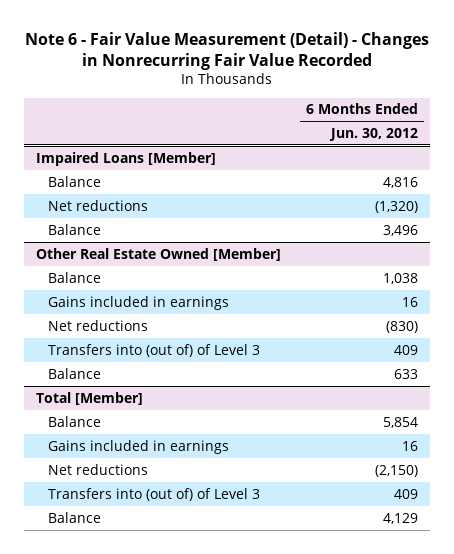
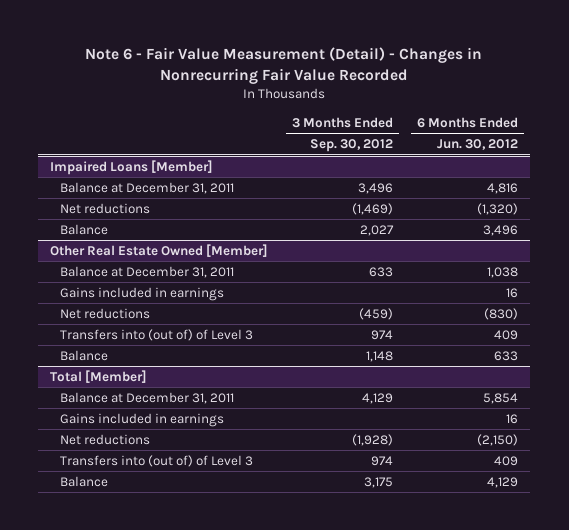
- | 6 Months Ended Jun. 30, 2012
+ | 3 Months Ended Sep. 30, 2012 | 6 Months Ended Jun. 30, 2012
@ Impaired Loans [Member]
- Balance | 4,816
+ Balance at December 31, 2011 | 3,496 | 4,816
@ Other Real Estate Owned [Member]
- Balance | 1,038
+ Balance at December 31, 2011 | 633 | 1,038
@ Total [Member]
- Balance | 5,854
+ Balance at December 31, 2011 | 4,129 | 5,854

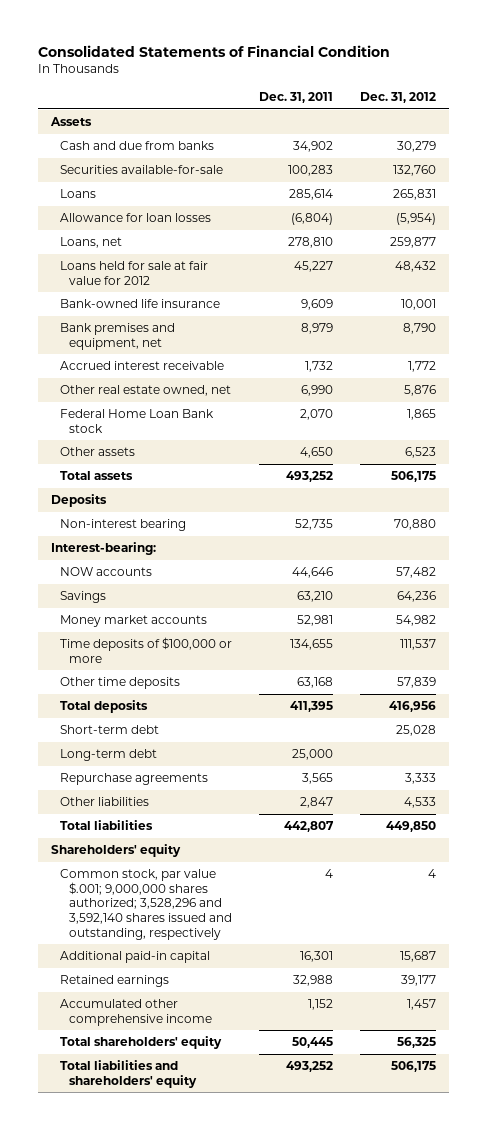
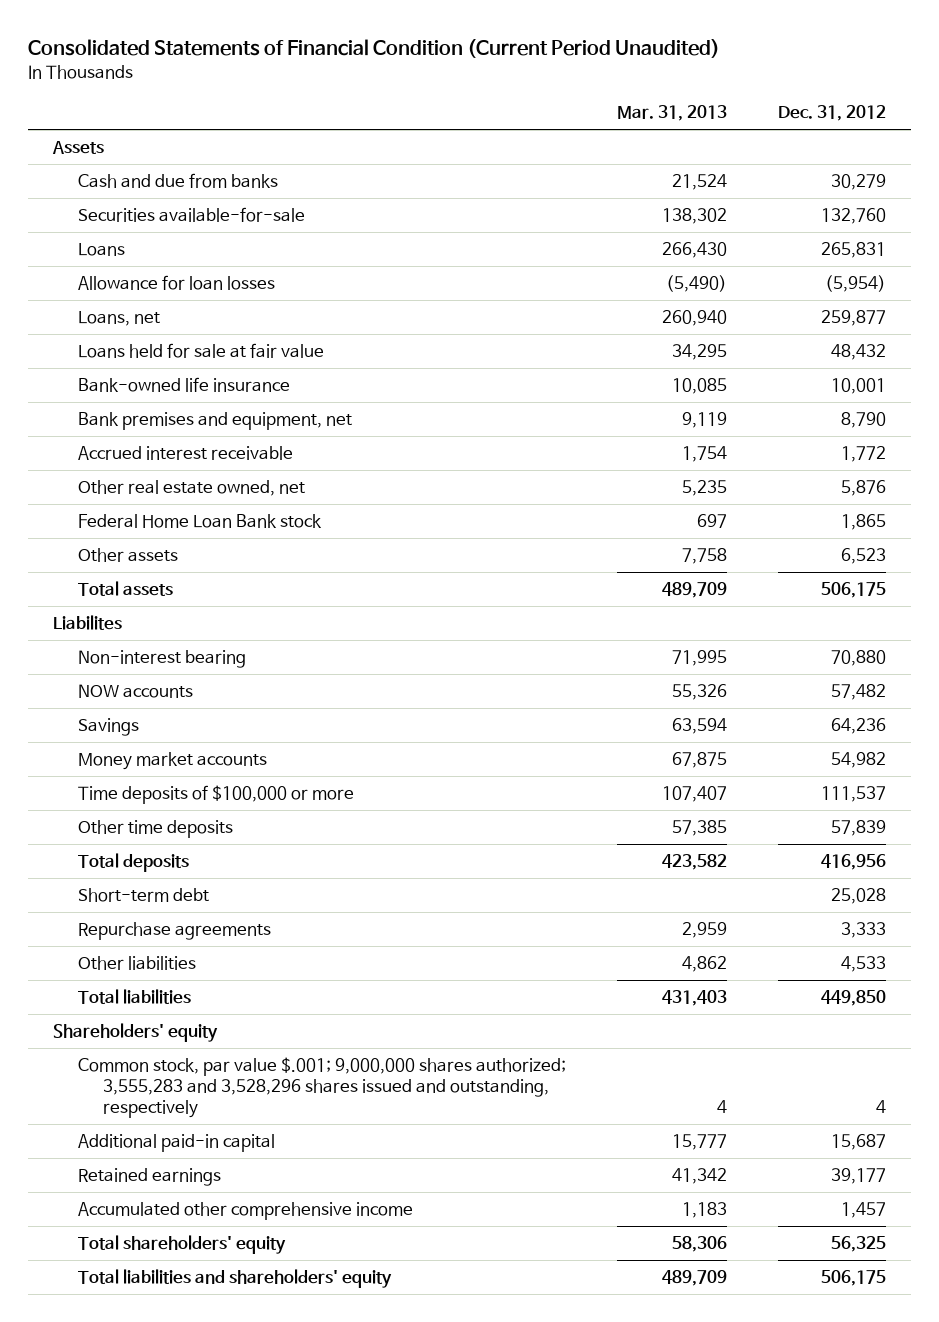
- Consolidated Statements of Financial Condition
+ Consolidated Statements of Financial Condition (Current Period Unaudited)
- | Dec. 31, 2011 | Dec. 31, 2012
+ | Mar. 31, 2013 | Dec. 31, 2012
- Loans held for sale at fair value for 2012 | 45,227 | 48,432
+ Loans held for sale at fair value | 34,295 | 48,432
- Deposits
+ Liabilites
- Interest-bearing:
- Long-term debt | 25,000 |
- Common stock, par value $.001; 9,000,000 shares authorized; 3,528,296 and 3,592,140 shares issued and outstanding, respectively | 4 | 4
+ Common stock, par value $.001; 9,000,000 shares authorized; 3,555,283 and 3,528,296 shares issued and outstanding, respectively | 4 | 4

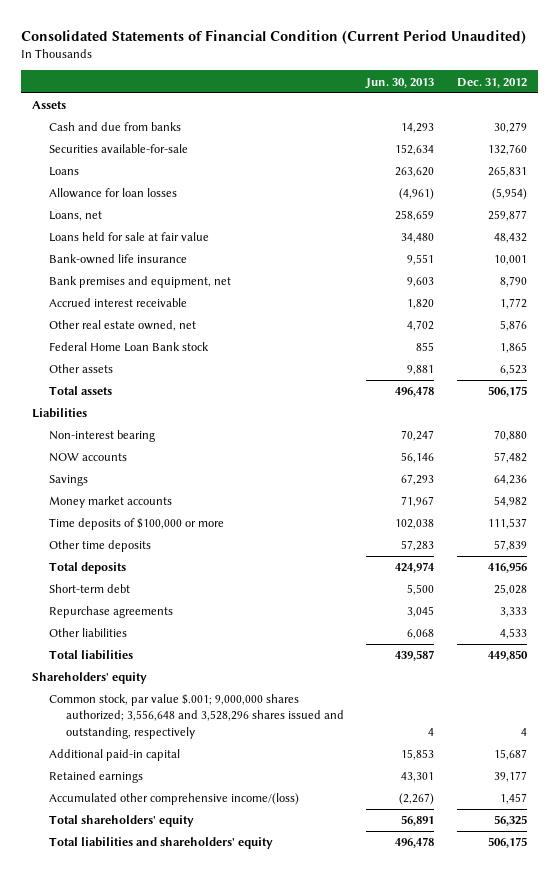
- | Mar. 31, 2013 | Dec. 31, 2012
+ | Jun. 30, 2013 | Dec. 31, 2012
- Liabilites
+ Liabilities
- Common stock, par value $.001; 9,000,000 shares authorized; 3,555,283 and 3,528,296 shares issued and outstanding, respectively | 4 | 4
+ Common stock, par value $.001; 9,000,000 shares authorized; 3,556,648 and 3,528,296 shares issued and outstanding, respectively | 4 | 4
- Accumulated other comprehensive income | 1,183 | 1,457
+ Accumulated other comprehensive income/(loss) | (2,267) | 1,457

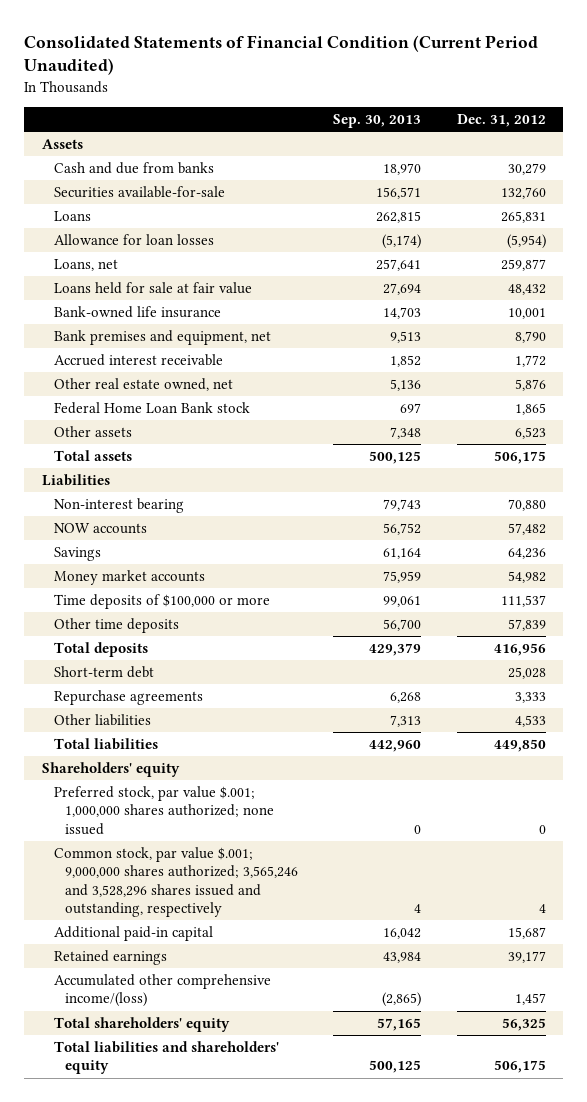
- | Jun. 30, 2013 | Dec. 31, 2012
+ | Sep. 30, 2013 | Dec. 31, 2012
- Common stock, par value $.001; 9,000,000 shares authorized; 3,556,648 and 3,528,296 shares issued and outstanding, respectively | 4 | 4
+ Preferred stock, par value $.001; 1,000,000 shares authorized; none issued | 0 | 0
+ Common stock, par value $.001; 9,000,000 shares authorized; 3,565,246 and 3,528,296 shares issued and outstanding, respectively | 4 | 4

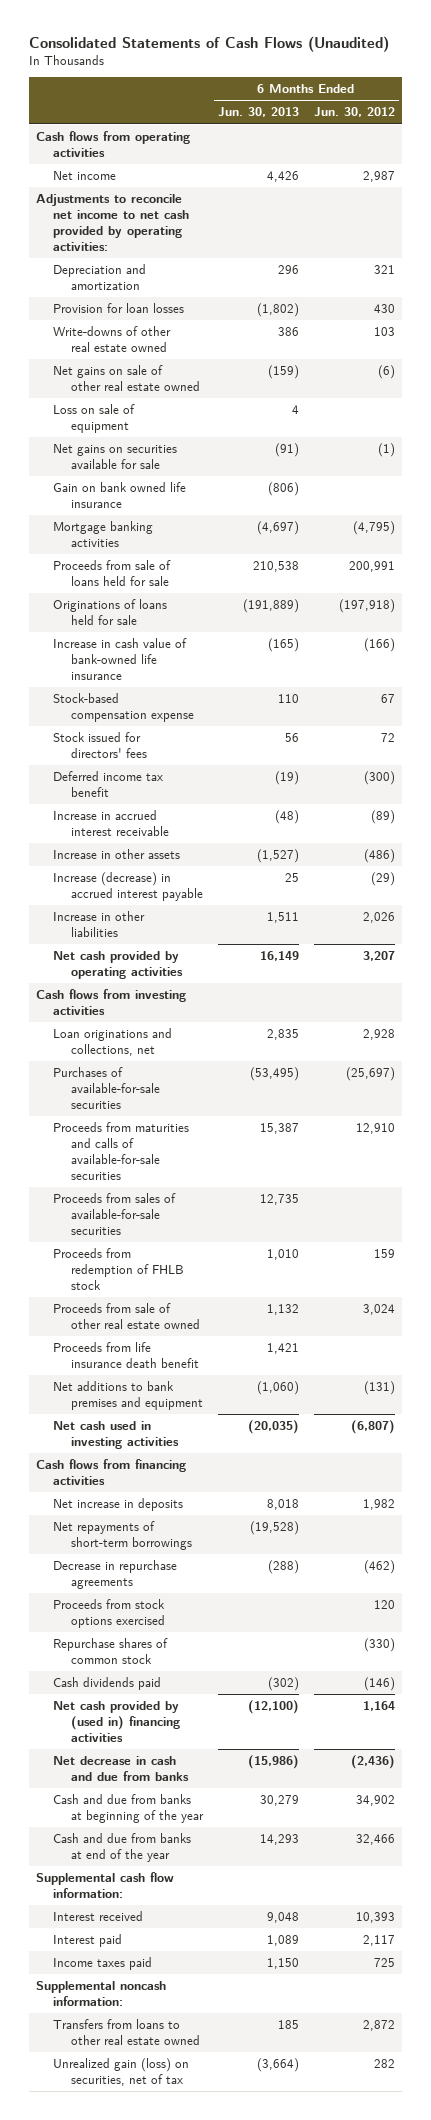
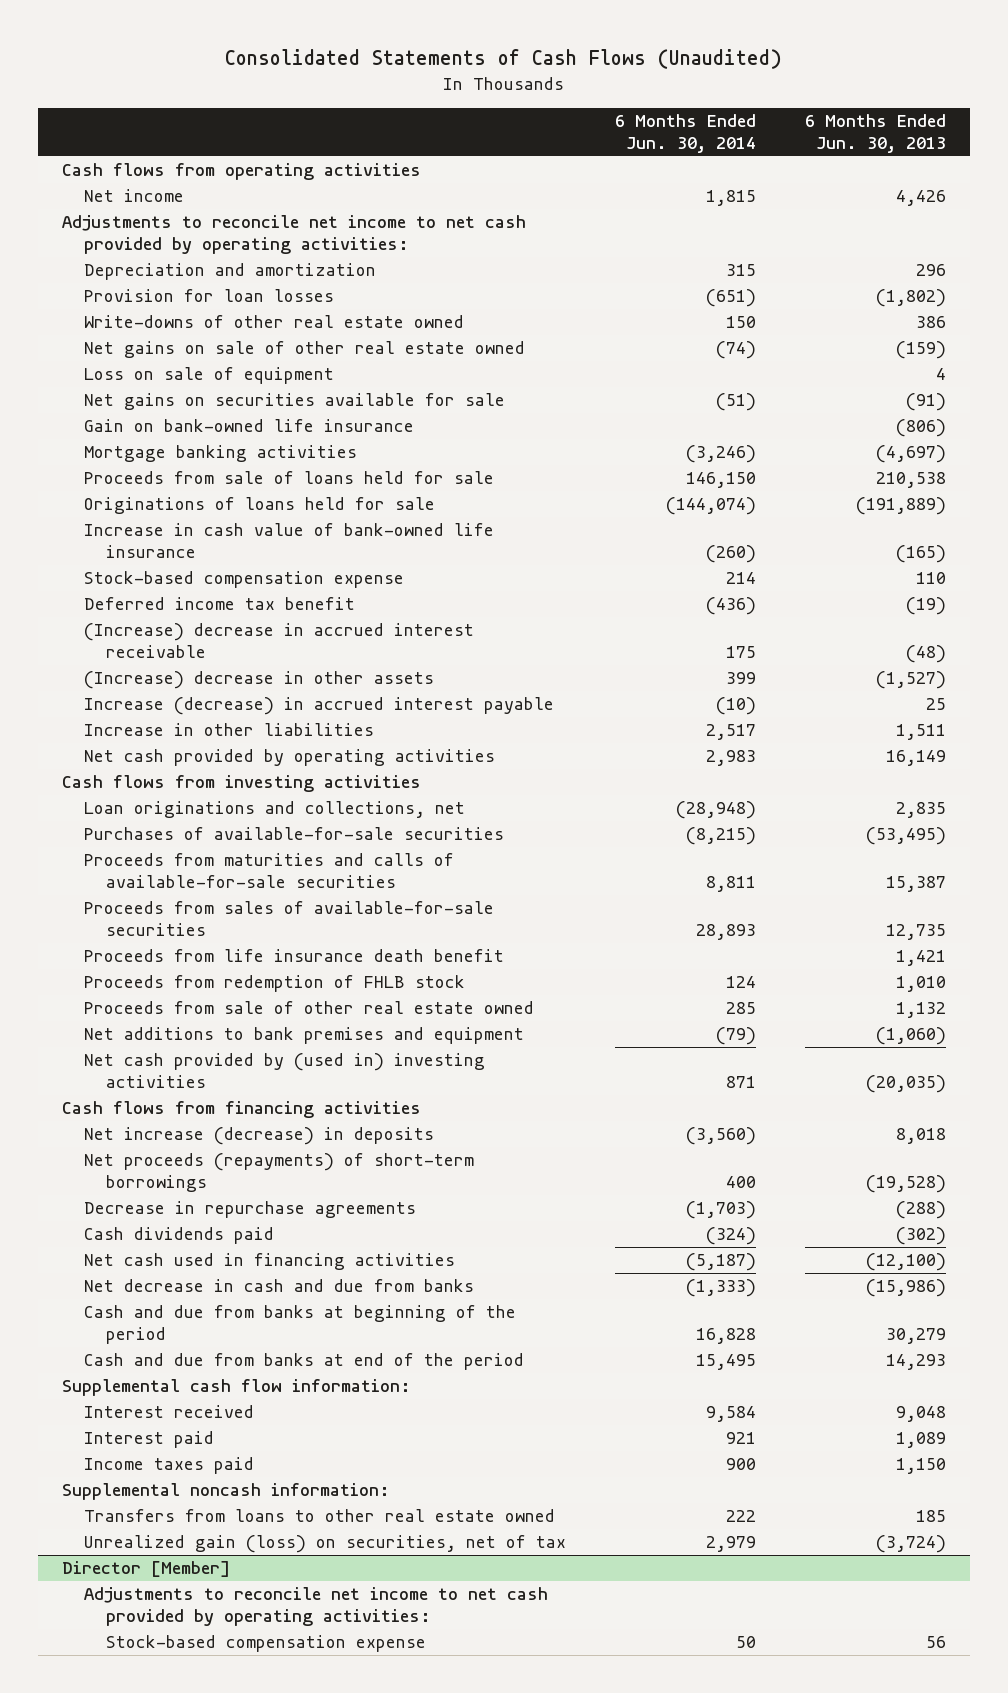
- | 6 Months Ended Jun. 30, 2013 | 6 Months Ended Jun. 30, 2012
+ | 6 Months Ended Jun. 30, 2014 | 6 Months Ended Jun. 30, 2013
- Gain on bank owned life insurance | (806) |
+ Gain on bank-owned life insurance | | (806)
- Stock issued for directors' fees | 56 | 72
- Increase in accrued interest receivable | (48) | (89)
- Increase in other assets | (1,527) | (486)
+ (Increase) decrease in accrued interest receivable | 175 | (48)
+ (Increase) decrease in other assets | 399 | (1,527)
moved up: Proceeds from life insurance death benefit | | 1,421
- Net cash used in investing activities | (20,035) | (6,807)
+ Net cash provided by (used in) investing activities | 871 | (20,035)
- Net increase in deposits | 8,018 | 1,982
- Net repayments of short-term borrowings | (19,528) |
+ Net increase (decrease) in deposits | (3,560) | 8,018
+ Net proceeds (repayments) of short-term borrowings | 400 | (19,528)
- Proceeds from stock options exercised | | 120
- Repurchase shares of common stock | | (330)
- Net cash provided by (used in) financing activities | (12,100) | 1,164
+ Net cash used in financing activities | (5,187) | (12,100)
- Cash and due from banks at beginning of the year | 30,279 | 34,902
- Cash and due from banks at end of the year | 14,293 | 32,466
+ Cash and due from banks at beginning of the period | 16,828 | 30,279
+ Cash and due from banks at end of the period | 15,495 | 14,293
- Unrealized gain (loss) on securities, net of tax | (3,664) | 282
+ Unrealized gain (loss) on securities, net of tax | 2,979 | (3,724)
+ Director [Member]
+ Adjustments to reconcile net income to net cash provided by operating activities:
+ Stock-based compensation expense | 50 | 56

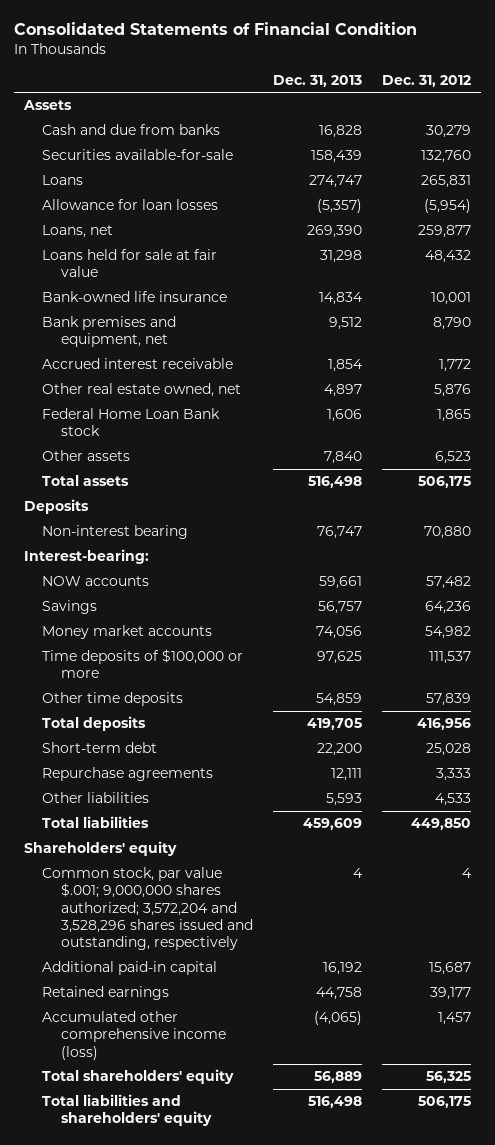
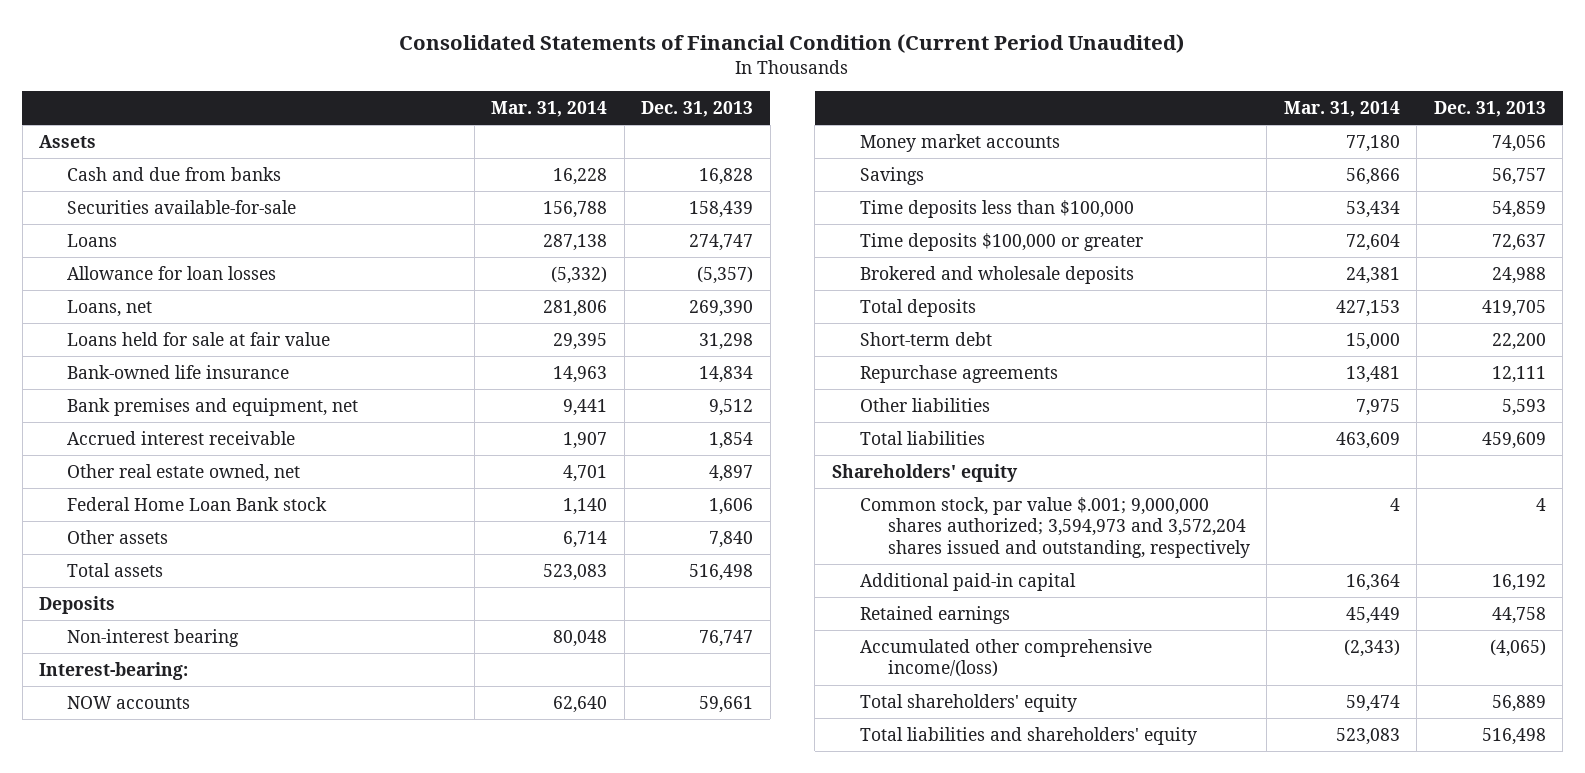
- Consolidated Statements of Financial Condition
+ Consolidated Statements of Financial Condition (Current Period Unaudited)
- | Dec. 31, 2013 | Dec. 31, 2012
+ | Mar. 31, 2014 | Dec. 31, 2013
- Time deposits of $100,000 or more | 97,625 | 111,537
- Other time deposits | 54,859 | 57,839
moved down: Savings | 56,866 | 56,757
+ Time deposits less than $100,000 | 53,434 | 54,859
+ Time deposits $100,000 or greater | 72,604 | 72,637
+ Brokered and wholesale deposits | 24,381 | 24,988
- Common stock, par value $.001; 9,000,000 shares authorized; 3,572,204 and 3,528,296 shares issued and outstanding, respectively | 4 | 4
+ Common stock, par value $.001; 9,000,000 shares authorized; 3,594,973 and 3,572,204 shares issued and outstanding, respectively | 4 | 4
- Accumulated other comprehensive income (loss) | (4,065) | 1,457
+ Accumulated other comprehensive income/(loss) | (2,343) | (4,065)

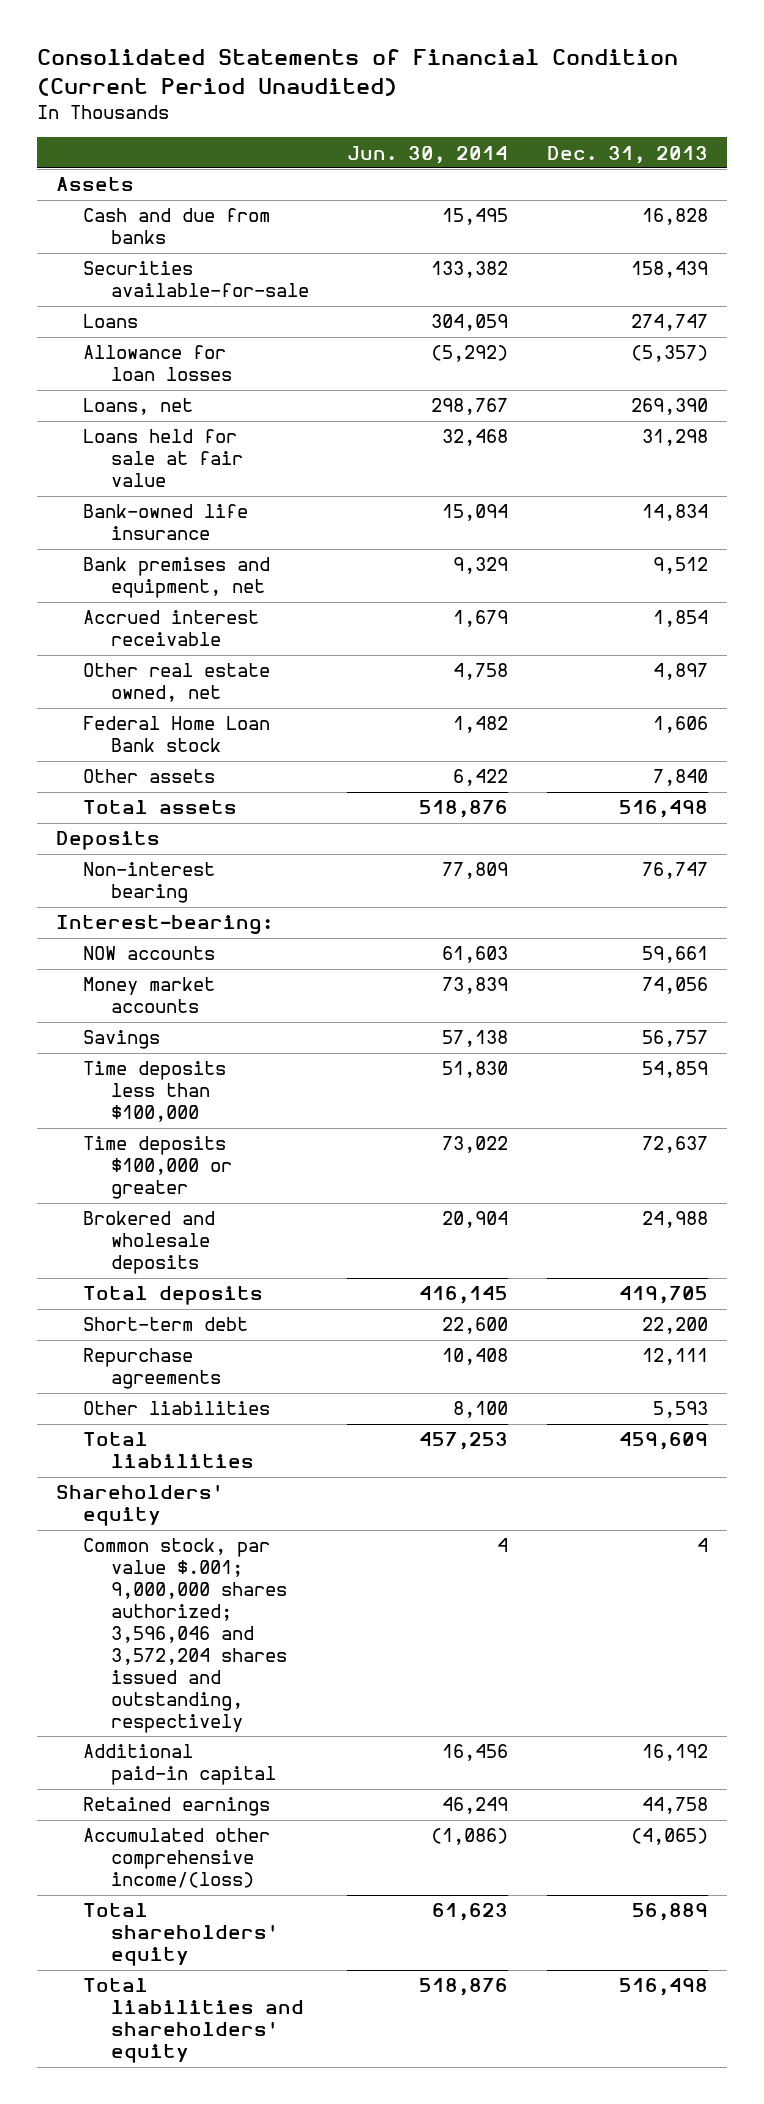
- | Mar. 31, 2014 | Dec. 31, 2013
+ | Jun. 30, 2014 | Dec. 31, 2013
- Common stock, par value $.001; 9,000,000 shares authorized; 3,594,973 and 3,572,204 shares issued and outstanding, respectively | 4 | 4
+ Common stock, par value $.001; 9,000,000 shares authorized; 3,596,046 and 3,572,204 shares issued and outstanding, respectively | 4 | 4

